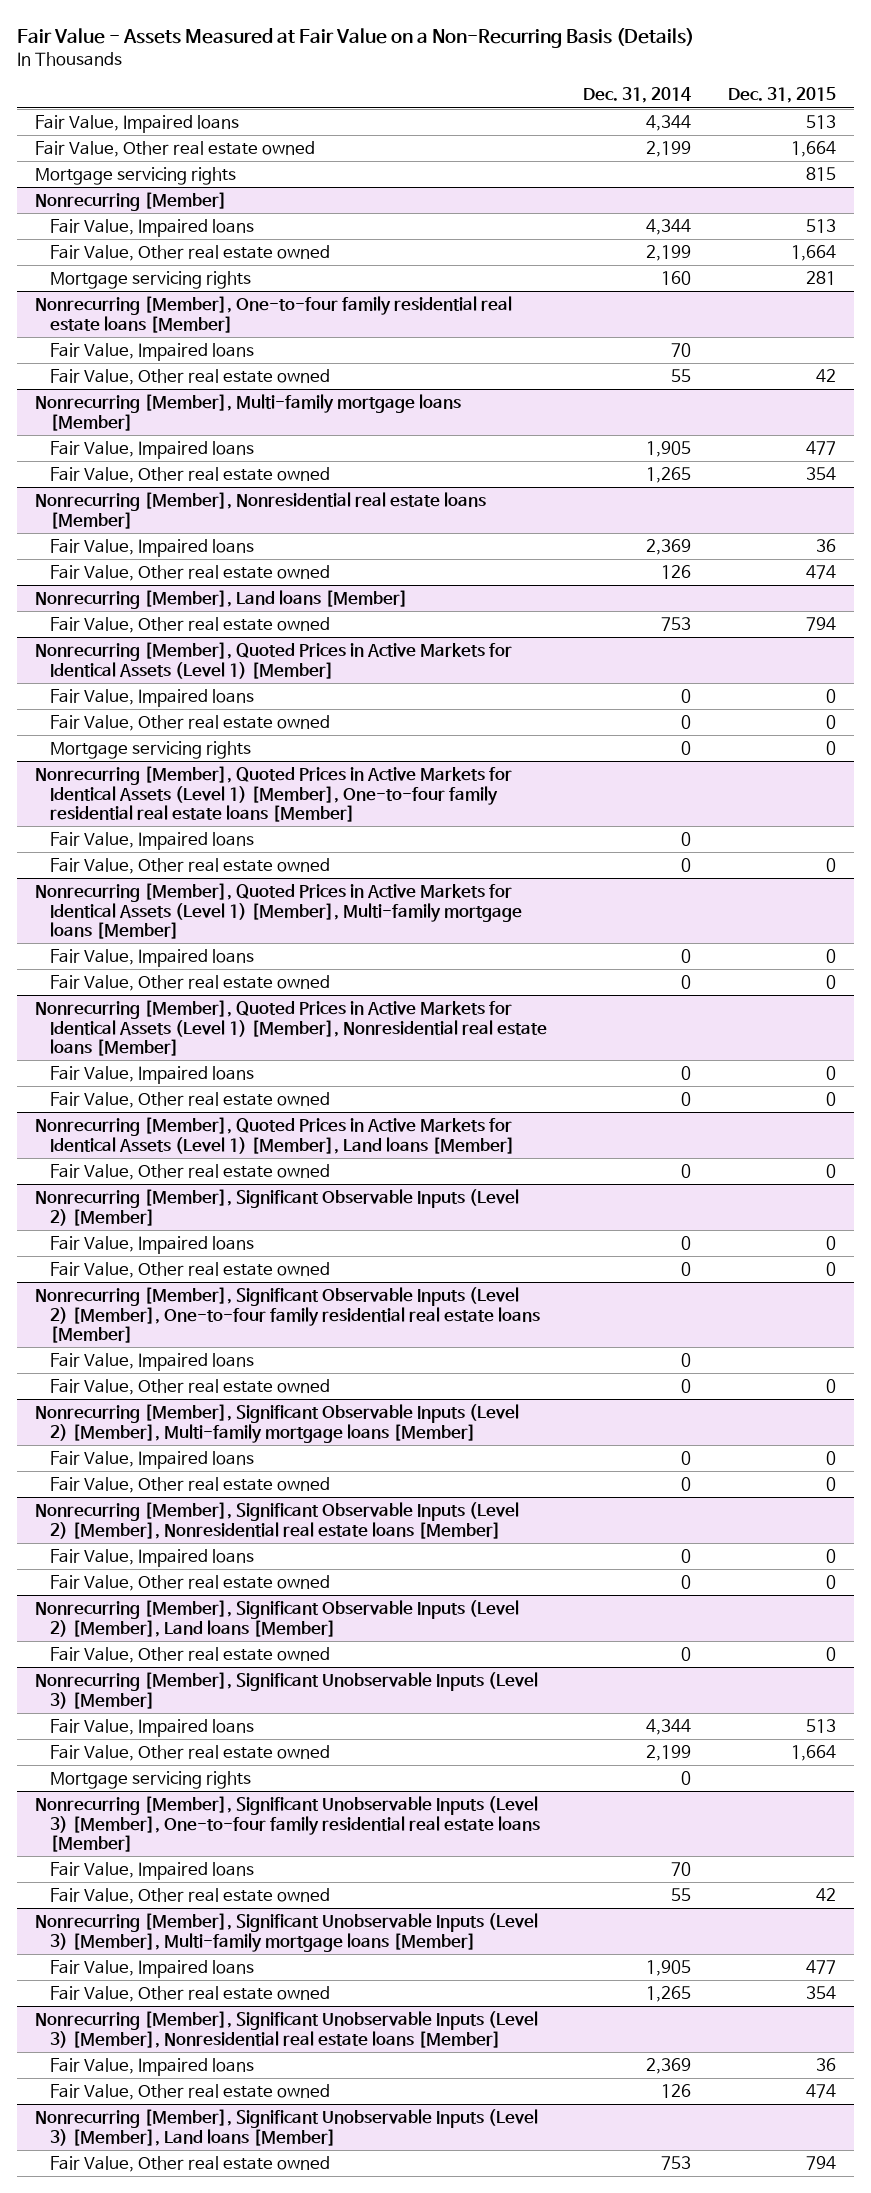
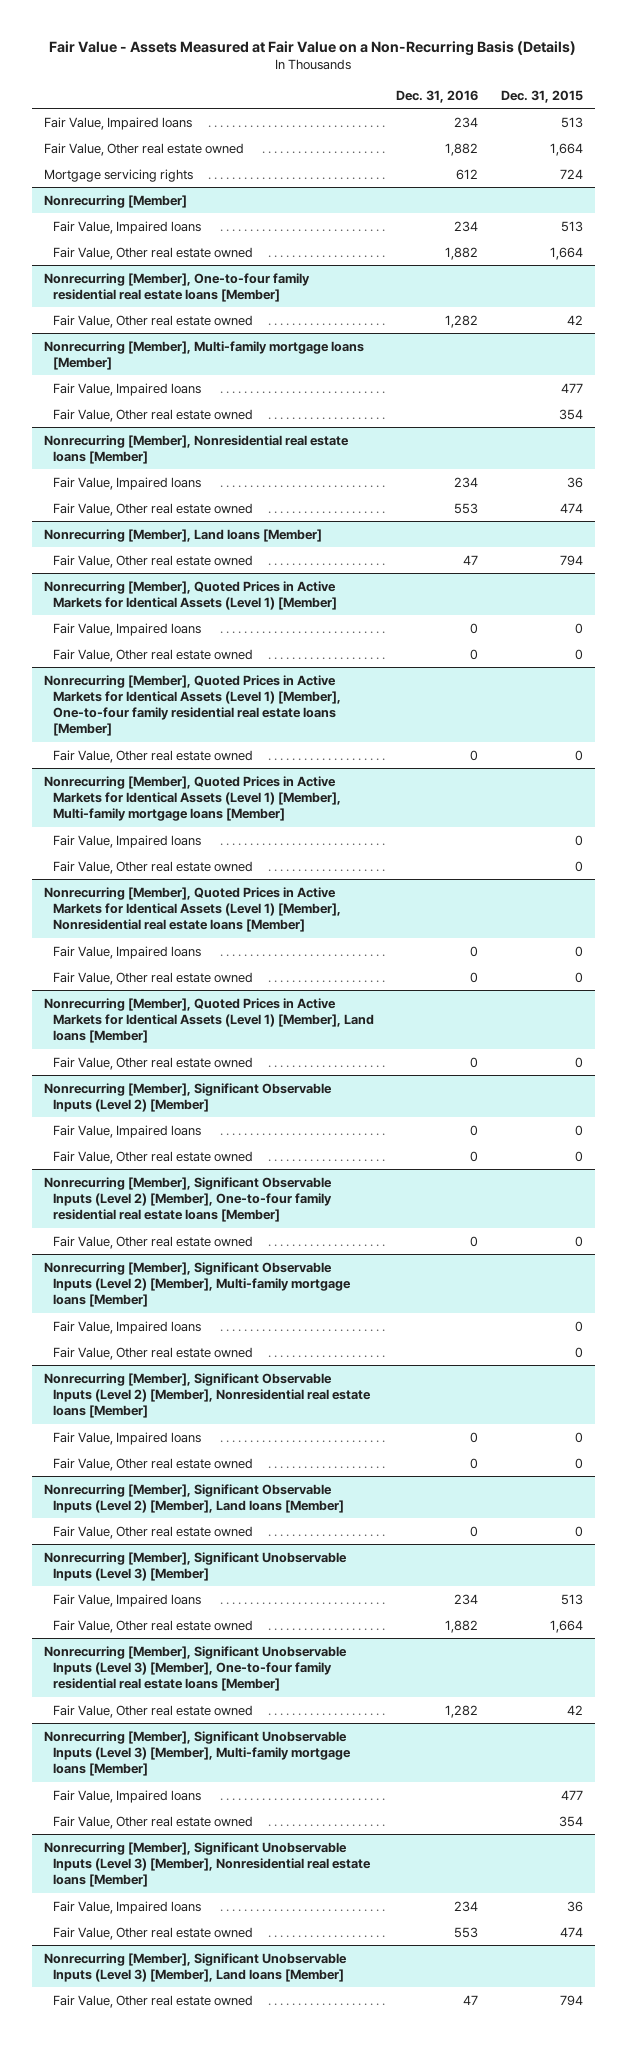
- | Dec. 31, 2014 | Dec. 31, 2015
+ | Dec. 31, 2016 | Dec. 31, 2015
- Mortgage servicing rights | | 815
+ Mortgage servicing rights | 612 | 724
@ Nonrecurring [Member]
- Mortgage servicing rights | 160 | 281
@ Nonrecurring [Member], One-to-four family residential real estate loans [Member]
- Fair Value, Impaired loans | 70 |
@ Nonrecurring [Member], Quoted Prices in Active Markets for Identical Assets (Level 1) [Member]
- Mortgage servicing rights | 0 | 0
@ Nonrecurring [Member], Quoted Prices in Active Markets for Identical Assets (Level 1) [Member], One-to-four family residential real estate loans [Member]
- Fair Value, Impaired loans | 0 |
@ Nonrecurring [Member], Significant Observable Inputs (Level 2) [Member], One-to-four family residential real estate loans [Member]
- Fair Value, Impaired loans | 0 |
@ Nonrecurring [Member], Significant Unobservable Inputs (Level 3) [Member]
- Mortgage servicing rights | 0 |
@ Nonrecurring [Member], Significant Unobservable Inputs (Level 3) [Member], One-to-four family residential real estate loans [Member]
- Fair Value, Impaired loans | 70 |

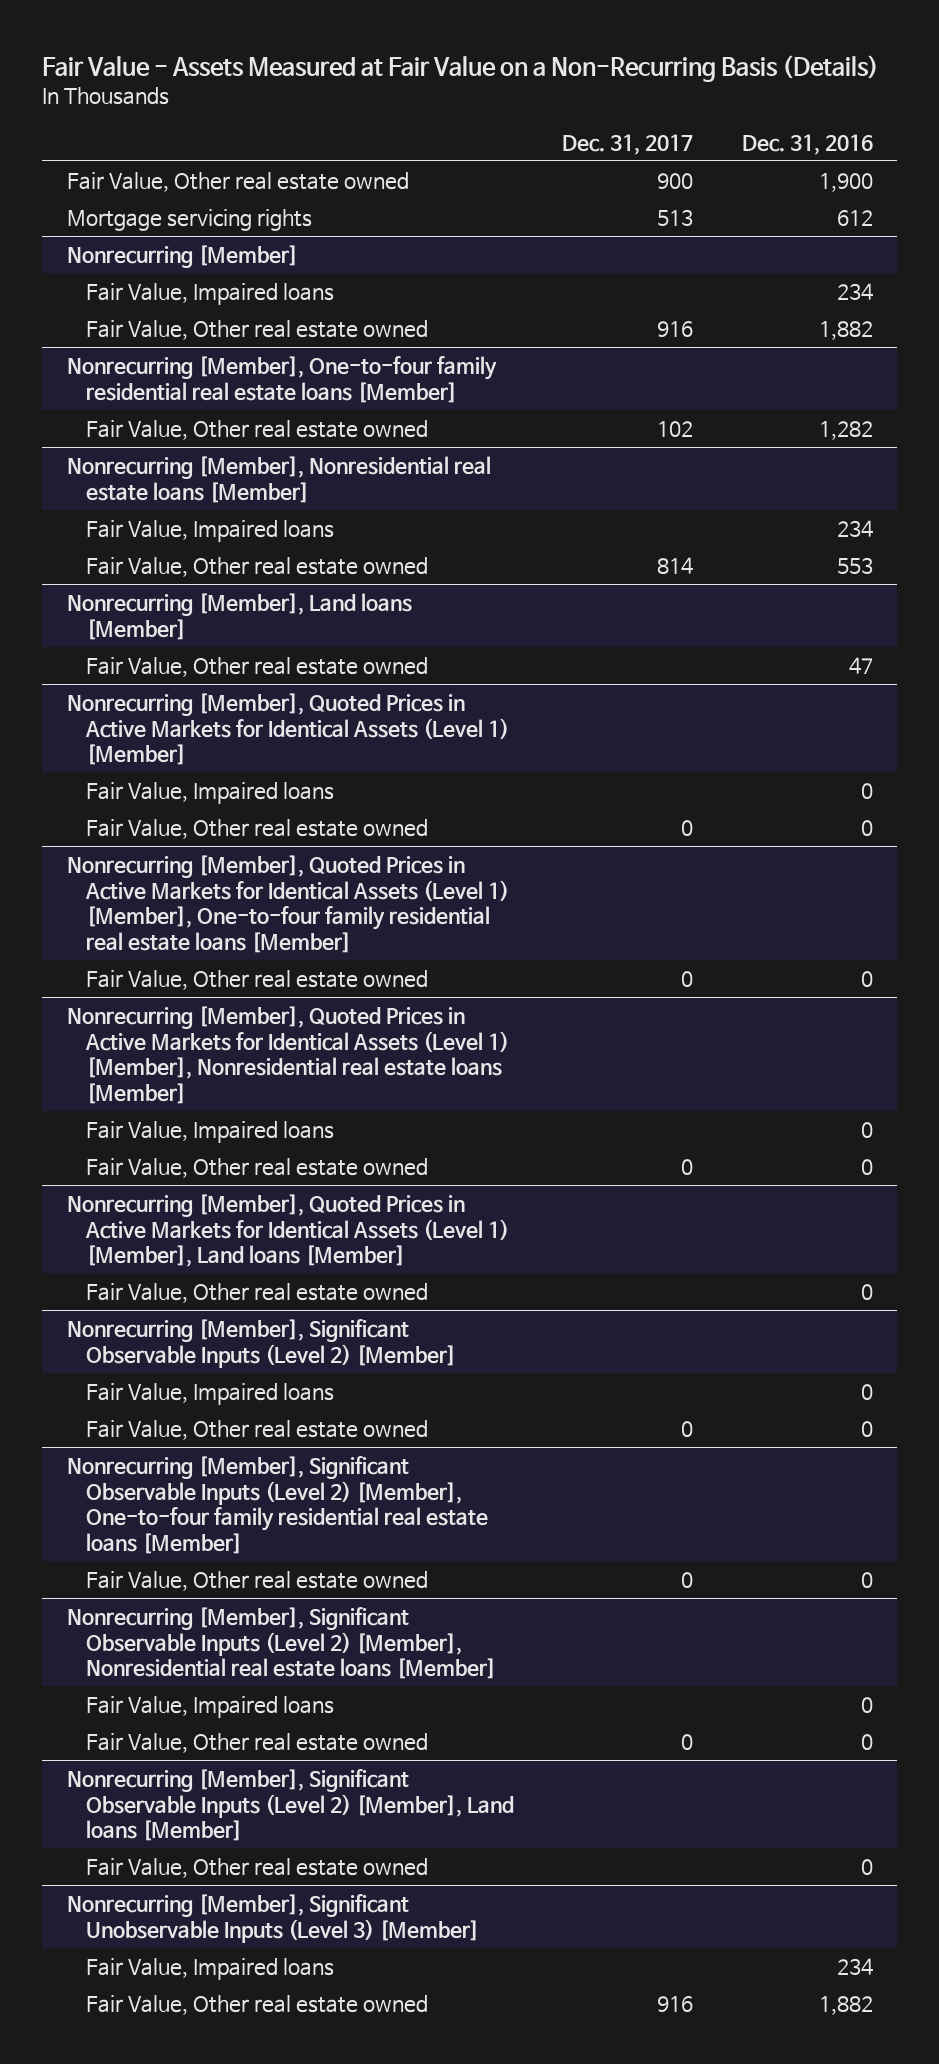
- | Dec. 31, 2016 | Dec. 31, 2015
+ | Dec. 31, 2017 | Dec. 31, 2016
- Fair Value, Impaired loans | 234 | 513
- Fair Value, Other real estate owned | 1,882 | 1,664
+ Fair Value, Other real estate owned | 900 | 1,900
- Nonrecurring [Member], Multi-family mortgage loans [Member]
- Fair Value, Impaired loans | | 477
- Fair Value, Other real estate owned | | 354
- Nonrecurring [Member], Quoted Prices in Active Markets for Identical Assets (Level 1) [Member], Multi-family mortgage loans [Member]
- Fair Value, Impaired loans | | 0
- Fair Value, Other real estate owned | | 0
- Nonrecurring [Member], Significant Observable Inputs (Level 2) [Member], Multi-family mortgage loans [Member]
- Fair Value, Impaired loans | | 0
- Fair Value, Other real estate owned | | 0
- Nonrecurring [Member], Significant Unobservable Inputs (Level 3) [Member], One-to-four family residential real estate loans [Member]
- Fair Value, Other real estate owned | 1,282 | 42
- Nonrecurring [Member], Significant Unobservable Inputs (Level 3) [Member], Multi-family mortgage loans [Member]
- Fair Value, Impaired loans | | 477
- Fair Value, Other real estate owned | | 354
- Nonrecurring [Member], Significant Unobservable Inputs (Level 3) [Member], Nonresidential real estate loans [Member]
- Fair Value, Impaired loans | 234 | 36
- Fair Value, Other real estate owned | 553 | 474
- Nonrecurring [Member], Significant Unobservable Inputs (Level 3) [Member], Land loans [Member]
- Fair Value, Other real estate owned | 47 | 794

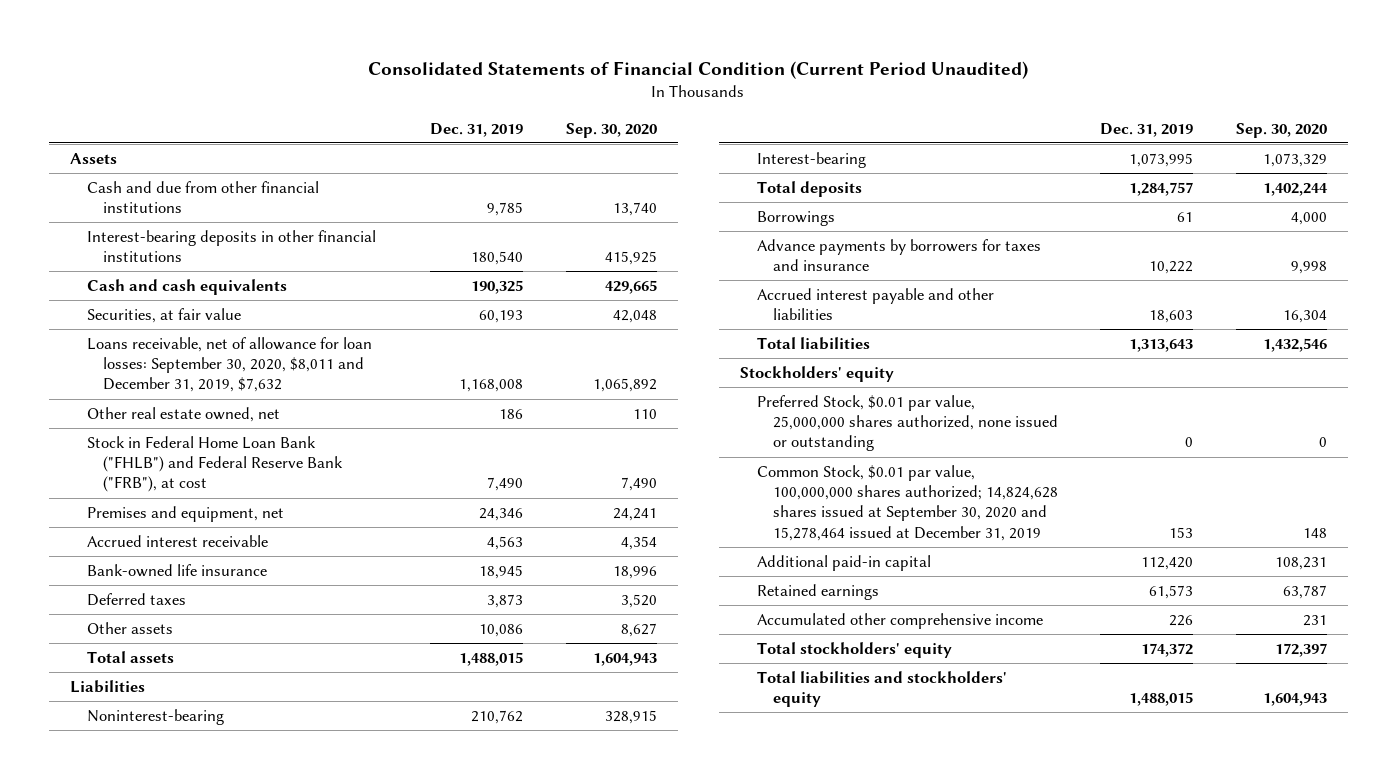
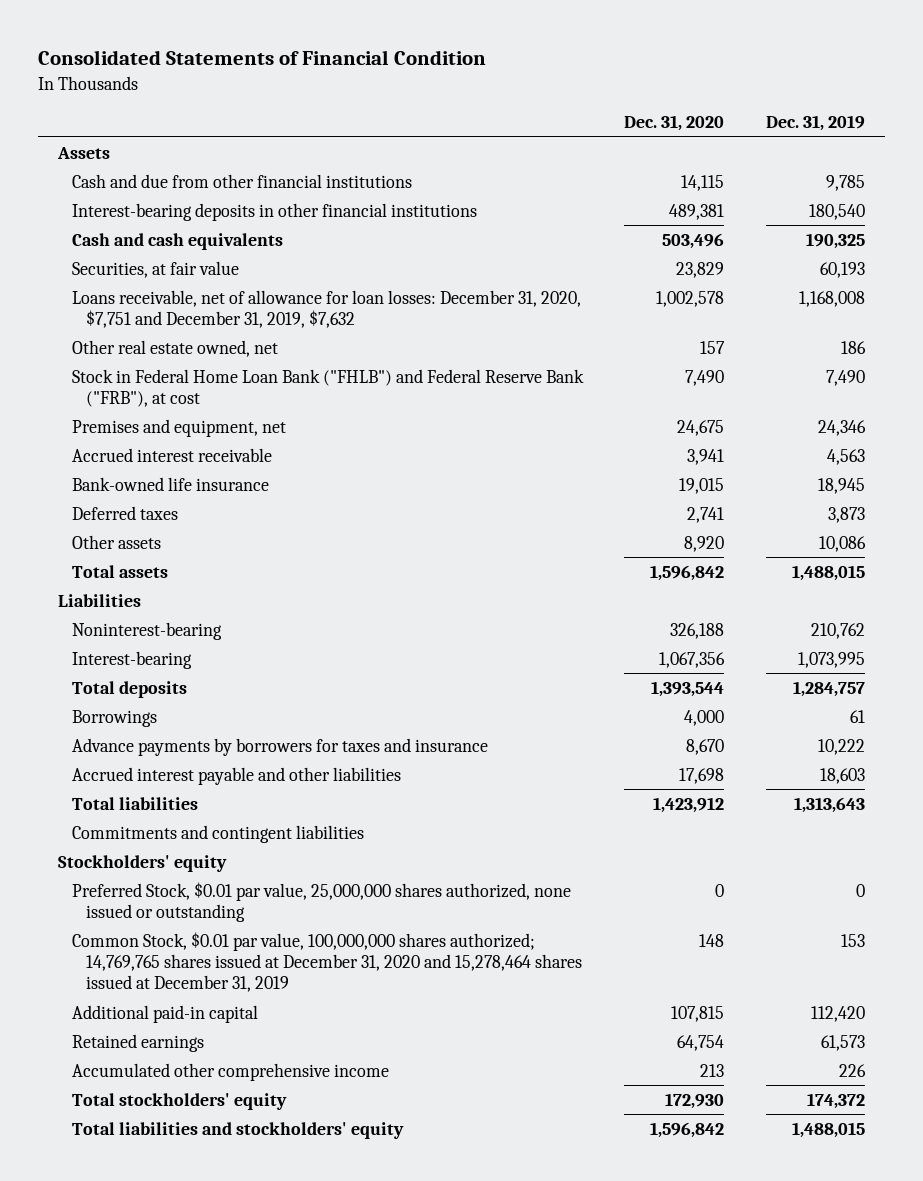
- Consolidated Statements of Financial Condition (Current Period Unaudited)
+ Consolidated Statements of Financial Condition
- | Dec. 31, 2019 | Sep. 30, 2020
+ | Dec. 31, 2020 | Dec. 31, 2019
- Loans receivable, net of allowance for loan losses: September 30, 2020, $8,011 and December 31, 2019, $7,632 | 1,168,008 | 1,065,892
+ Loans receivable, net of allowance for loan losses: December 31, 2020, $7,751 and December 31, 2019, $7,632 | 1,002,578 | 1,168,008
+ Commitments and contingent liabilities
- Common Stock, $0.01 par value, 100,000,000 shares authorized; 14,824,628 shares issued at September 30, 2020 and 15,278,464 issued at December 31, 2019 | 153 | 148
+ Common Stock, $0.01 par value, 100,000,000 shares authorized; 14,769,765 shares issued at December 31, 2020 and 15,278,464 shares issued at December 31, 2019 | 148 | 153

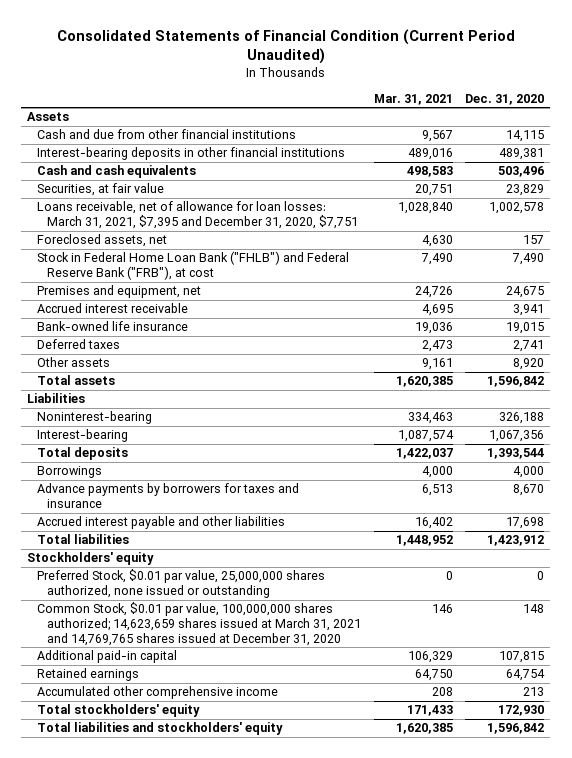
- Consolidated Statements of Financial Condition
+ Consolidated Statements of Financial Condition (Current Period Unaudited)
- | Dec. 31, 2020 | Dec. 31, 2019
+ | Mar. 31, 2021 | Dec. 31, 2020
- Loans receivable, net of allowance for loan losses: December 31, 2020, $7,751 and December 31, 2019, $7,632 | 1,002,578 | 1,168,008
- Other real estate owned, net | 157 | 186
+ Loans receivable, net of allowance for loan losses: March 31, 2021, $7,395 and December 31, 2020, $7,751 | 1,028,840 | 1,002,578
+ Foreclosed assets, net | 4,630 | 157
- Commitments and contingent liabilities
- Common Stock, $0.01 par value, 100,000,000 shares authorized; 14,769,765 shares issued at December 31, 2020 and 15,278,464 shares issued at December 31, 2019 | 148 | 153
+ Common Stock, $0.01 par value, 100,000,000 shares authorized; 14,623,659 shares issued at March 31, 2021 and 14,769,765 shares issued at December 31, 2020 | 146 | 148

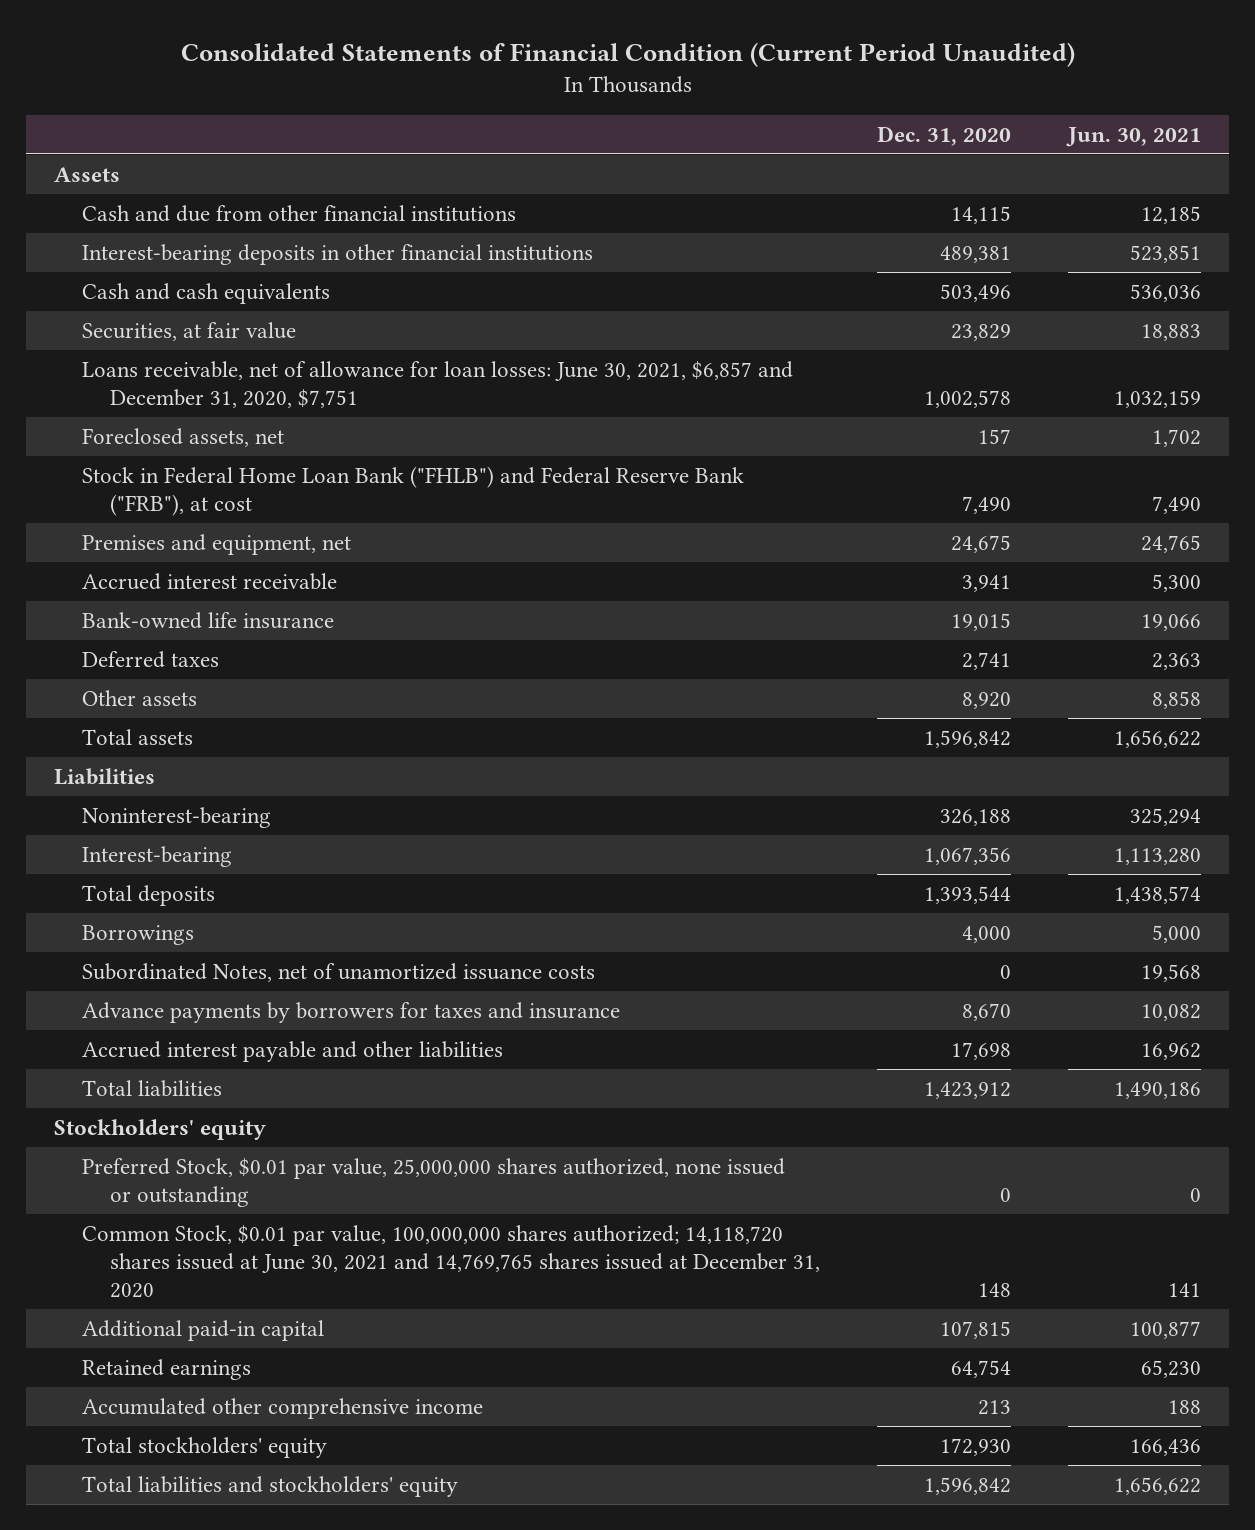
- | Mar. 31, 2021 | Dec. 31, 2020
+ | Dec. 31, 2020 | Jun. 30, 2021
- Loans receivable, net of allowance for loan losses: March 31, 2021, $7,395 and December 31, 2020, $7,751 | 1,028,840 | 1,002,578
+ Loans receivable, net of allowance for loan losses: June 30, 2021, $6,857 and December 31, 2020, $7,751 | 1,002,578 | 1,032,159
+ Subordinated Notes, net of unamortized issuance costs | 0 | 19,568
- Common Stock, $0.01 par value, 100,000,000 shares authorized; 14,623,659 shares issued at March 31, 2021 and 14,769,765 shares issued at December 31, 2020 | 146 | 148
+ Common Stock, $0.01 par value, 100,000,000 shares authorized; 14,118,720 shares issued at June 30, 2021 and 14,769,765 shares issued at December 31, 2020 | 148 | 141

